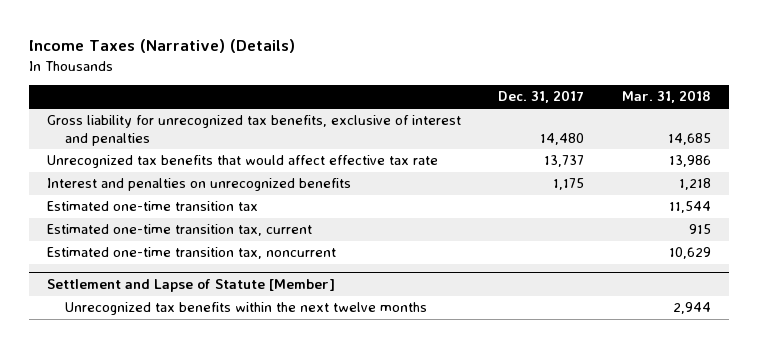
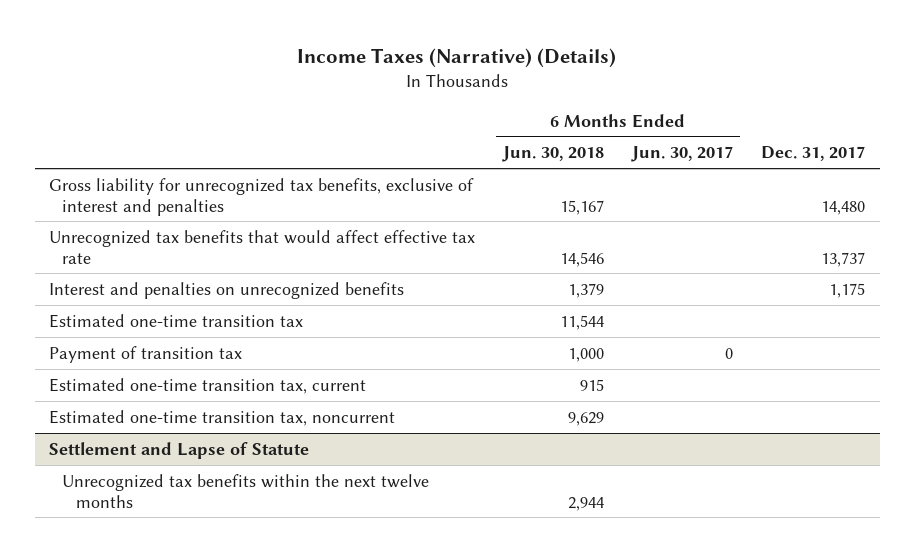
- | Dec. 31, 2017 | Mar. 31, 2018
+ | 6 Months Ended Jun. 30, 2018 | 6 Months Ended Jun. 30, 2017 | Dec. 31, 2017
+ Payment of transition tax | 1,000 | 0 |
- Settlement and Lapse of Statute [Member]
+ Settlement and Lapse of Statute

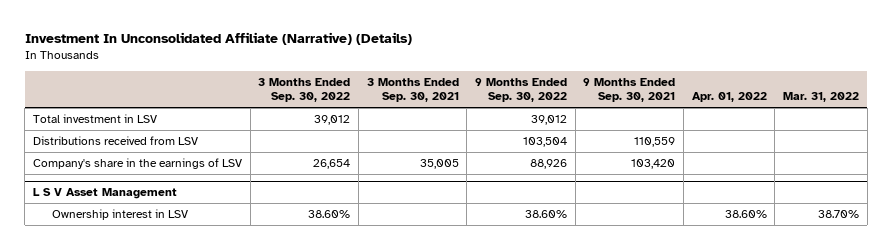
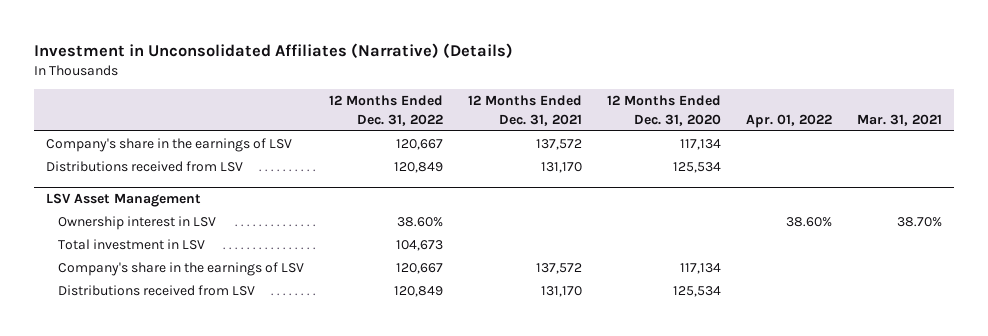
- Investment In Unconsolidated Affiliate (Narrative) (Details)
+ Investment in Unconsolidated Affiliates (Narrative) (Details)
- | 3 Months Ended Sep. 30, 2022 | 3 Months Ended Sep. 30, 2021 | 9 Months Ended Sep. 30, 2022 | 9 Months Ended Sep. 30, 2021 | Apr. 01, 2022 | Mar. 31, 2022
+ | 12 Months Ended Dec. 31, 2022 | 12 Months Ended Dec. 31, 2021 | 12 Months Ended Dec. 31, 2020 | Apr. 01, 2022 | Mar. 31, 2021
- Total investment in LSV | 39,012 | | 39,012 | | |
- L S V Asset Management
moved down: Distributions received from LSV | 120,849 | 131,170 | 125,534 | |
+ LSV Asset Management
+ Total investment in LSV | 104,673 | | | |
+ Company's share in the earnings of LSV | 120,667 | 137,572 | 117,134 | |
+ Distributions received from LSV | 120,849 | 131,170 | 125,534 | |

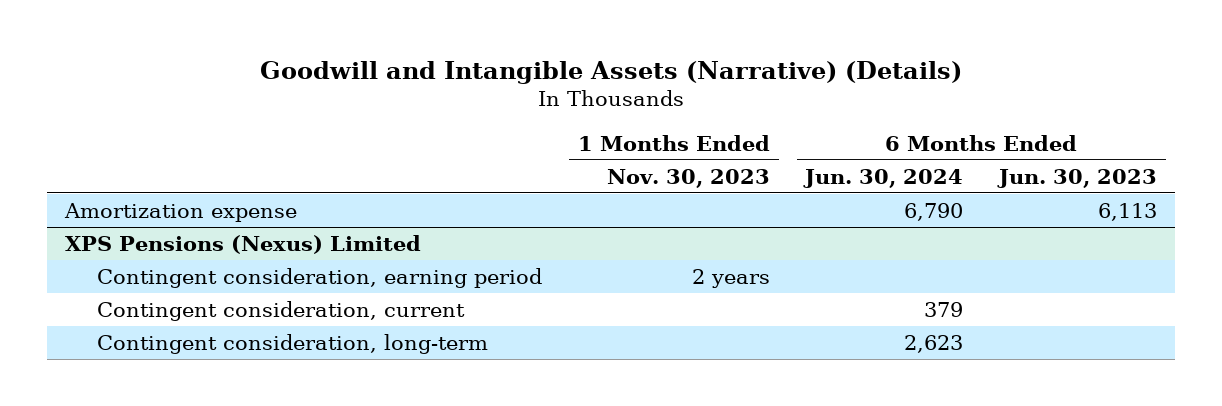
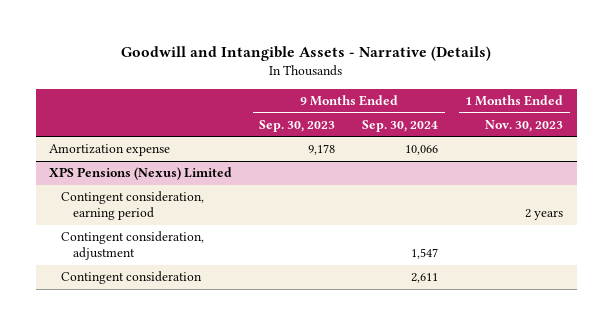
- Goodwill and Intangible Assets (Narrative) (Details)
+ Goodwill and Intangible Assets - Narrative (Details)
- | 1 Months Ended Nov. 30, 2023 | 6 Months Ended Jun. 30, 2024 | 6 Months Ended Jun. 30, 2023
+ | 9 Months Ended Sep. 30, 2023 | 9 Months Ended Sep. 30, 2024 | 1 Months Ended Nov. 30, 2023
@ XPS Pensions (Nexus) Limited
- Contingent consideration, current | | 379 |
- Contingent consideration, long-term | | 2,623 |
+ Contingent consideration, adjustment | | 1,547 |
+ Contingent consideration | | 2,611 |

